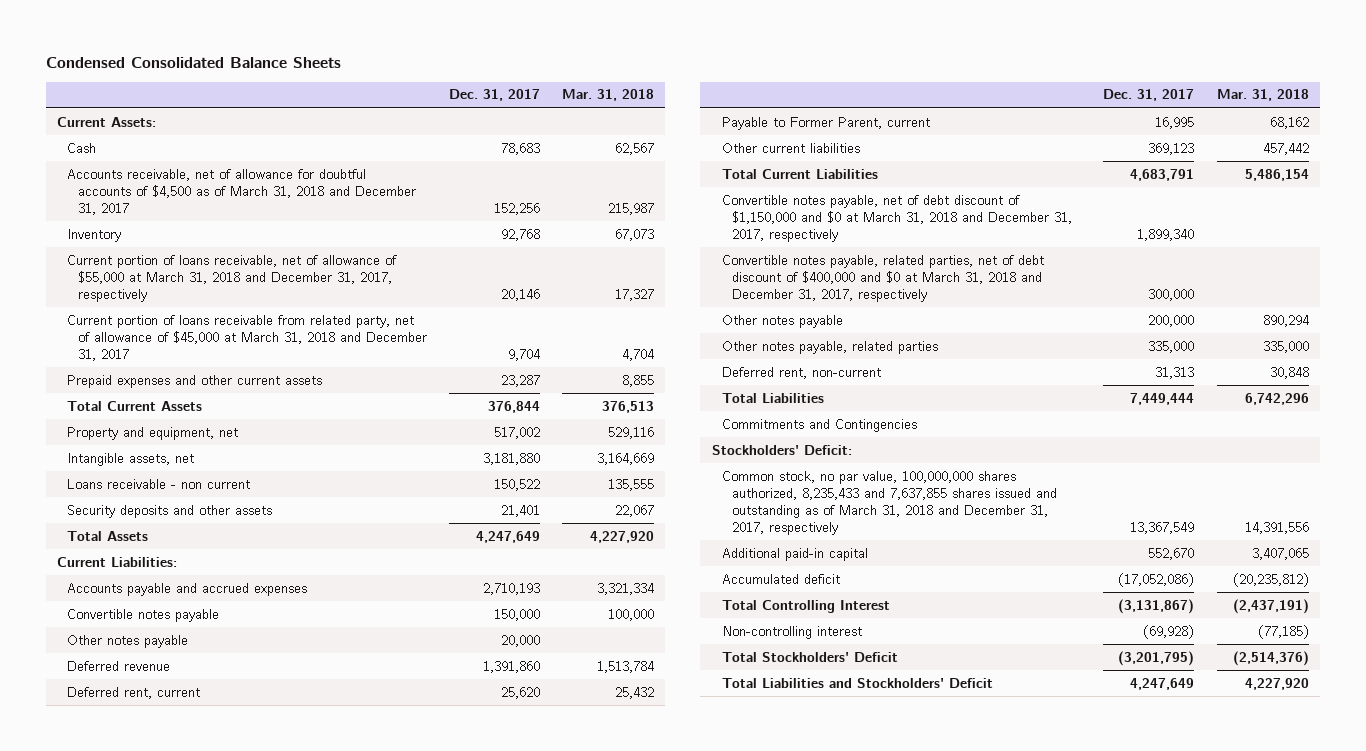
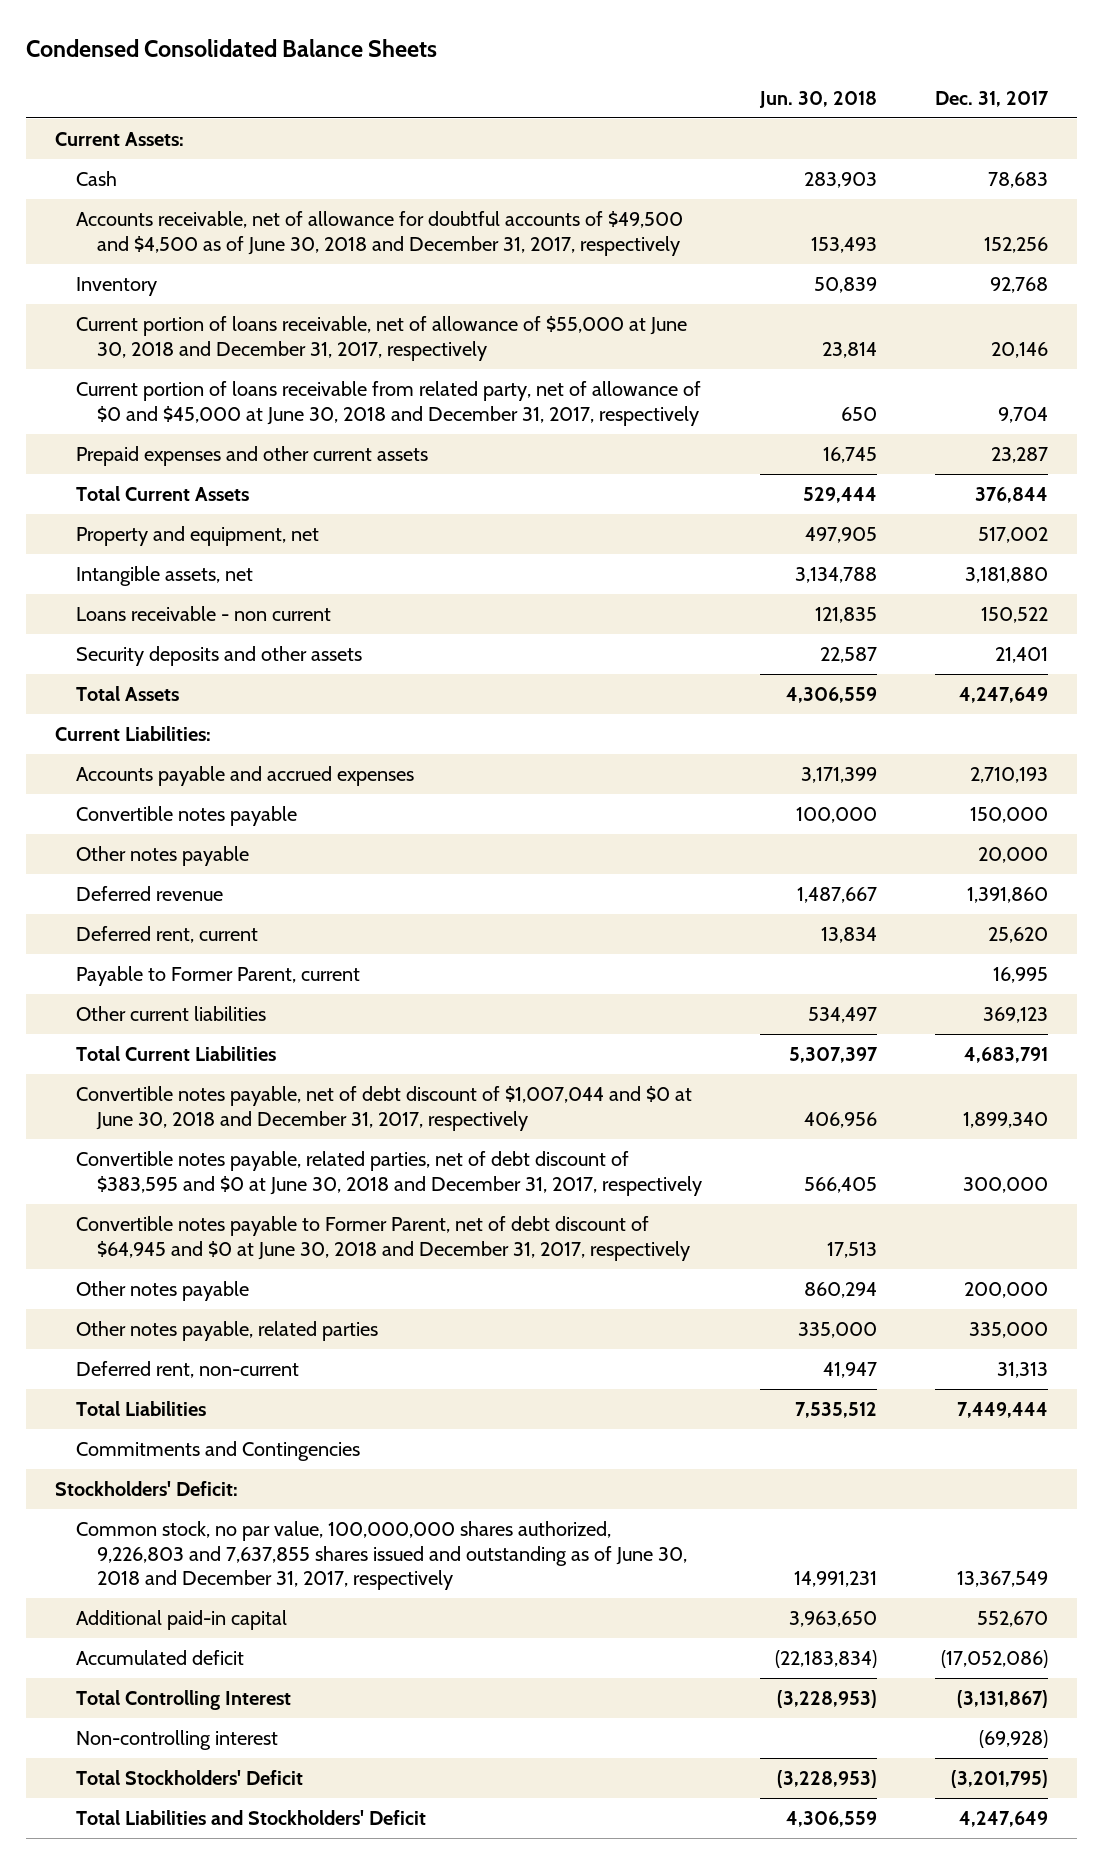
- | Dec. 31, 2017 | Mar. 31, 2018
+ | Jun. 30, 2018 | Dec. 31, 2017
- Accounts receivable, net of allowance for doubtful accounts of $4,500 as of March 31, 2018 and December 31, 2017 | 152,256 | 215,987
+ Accounts receivable, net of allowance for doubtful accounts of $49,500 and $4,500 as of June 30, 2018 and December 31, 2017, respectively | 153,493 | 152,256
- Current portion of loans receivable, net of allowance of $55,000 at March 31, 2018 and December 31, 2017, respectively | 20,146 | 17,327
- Current portion of loans receivable from related party, net of allowance of $45,000 at March 31, 2018 and December 31, 2017 | 9,704 | 4,704
+ Current portion of loans receivable, net of allowance of $55,000 at June 30, 2018 and December 31, 2017, respectively | 23,814 | 20,146
+ Current portion of loans receivable from related party, net of allowance of $0 and $45,000 at June 30, 2018 and December 31, 2017, respectively | 650 | 9,704
- Convertible notes payable, net of debt discount of $1,150,000 and $0 at March 31, 2018 and December 31, 2017, respectively | 1,899,340 |
- Convertible notes payable, related parties, net of debt discount of $400,000 and $0 at March 31, 2018 and December 31, 2017, respectively | 300,000 |
+ Convertible notes payable, net of debt discount of $1,007,044 and $0 at June 30, 2018 and December 31, 2017, respectively | 406,956 | 1,899,340
+ Convertible notes payable, related parties, net of debt discount of $383,595 and $0 at June 30, 2018 and December 31, 2017, respectively | 566,405 | 300,000
+ Convertible notes payable to Former Parent, net of debt discount of $64,945 and $0 at June 30, 2018 and December 31, 2017, respectively | 17,513 |
- Common stock, no par value, 100,000,000 shares authorized, 8,235,433 and 7,637,855 shares issued and outstanding as of March 31, 2018 and December 31, 2017, respectively | 13,367,549 | 14,391,556
+ Common stock, no par value, 100,000,000 shares authorized, 9,226,803 and 7,637,855 shares issued and outstanding as of June 30, 2018 and December 31, 2017, respectively | 14,991,231 | 13,367,549

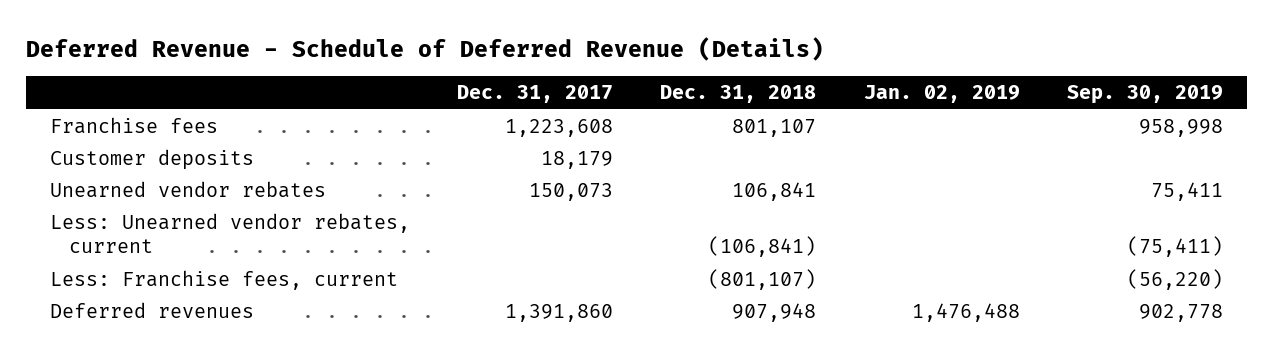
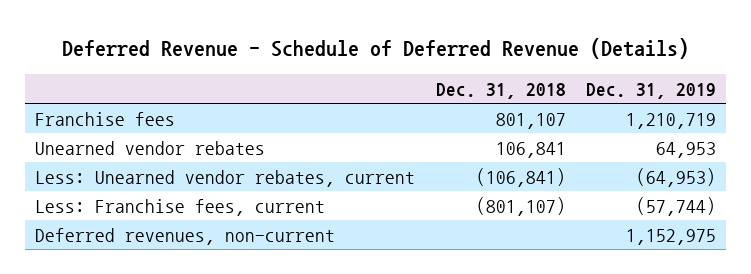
- | Dec. 31, 2017 | Dec. 31, 2018 | Jan. 02, 2019 | Sep. 30, 2019
+ | Dec. 31, 2018 | Dec. 31, 2019
- Customer deposits | 18,179 | | |
- Deferred revenues | 1,391,860 | 907,948 | 1,476,488 | 902,778
+ Deferred revenues, non-current | | 1,152,975

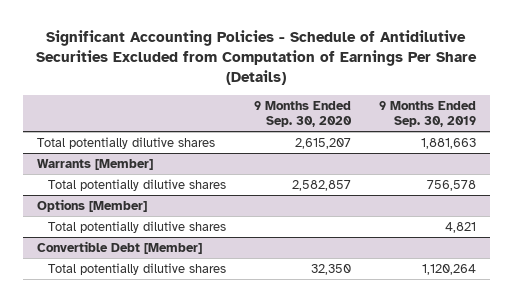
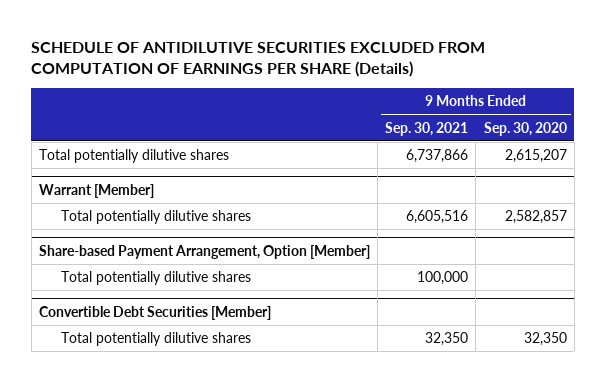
- Significant Accounting Policies - Schedule of Antidilutive Securities Excluded from Computation of Earnings Per Share (Details)
+ SCHEDULE OF ANTIDILUTIVE SECURITIES EXCLUDED FROM COMPUTATION OF EARNINGS PER SHARE (Details)
- | 9 Months Ended Sep. 30, 2020 | 9 Months Ended Sep. 30, 2019
+ | 9 Months Ended Sep. 30, 2021 | 9 Months Ended Sep. 30, 2020
- Warrants [Member]
+ Warrant [Member]
- Options [Member]
+ Share-based Payment Arrangement, Option [Member]
- Convertible Debt [Member]
+ Convertible Debt Securities [Member]

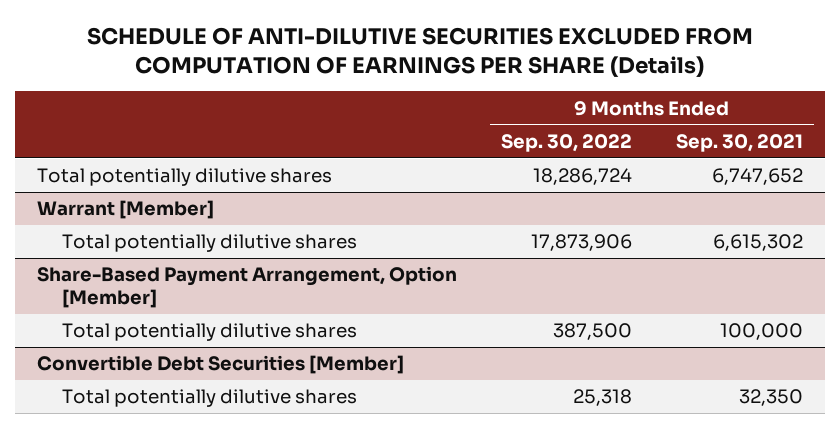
- SCHEDULE OF ANTIDILUTIVE SECURITIES EXCLUDED FROM COMPUTATION OF EARNINGS PER SHARE (Details)
+ SCHEDULE OF ANTI-DILUTIVE SECURITIES EXCLUDED FROM COMPUTATION OF EARNINGS PER SHARE (Details)
- | 9 Months Ended Sep. 30, 2021 | 9 Months Ended Sep. 30, 2020
+ | 9 Months Ended Sep. 30, 2022 | 9 Months Ended Sep. 30, 2021
- Total potentially dilutive shares | 6,737,866 | 2,615,207
+ Total potentially dilutive shares | 18,286,724 | 6,747,652
@ Warrant [Member]
- Total potentially dilutive shares | 6,605,516 | 2,582,857
- Share-based Payment Arrangement, Option [Member]
@ Warrant [Member]
+ Total potentially dilutive shares | 17,873,906 | 6,615,302
+ Share-Based Payment Arrangement, Option [Member]

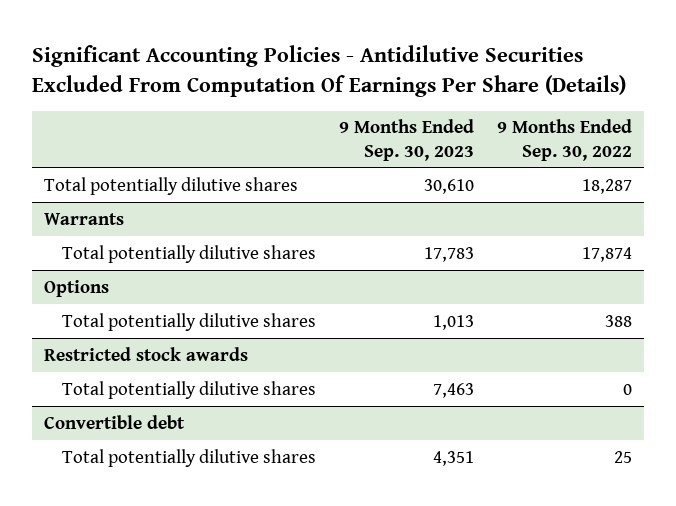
- SCHEDULE OF ANTI-DILUTIVE SECURITIES EXCLUDED FROM COMPUTATION OF EARNINGS PER SHARE (Details)
+ Significant Accounting Policies - Antidilutive Securities Excluded From Computation Of Earnings Per Share (Details)
- | 9 Months Ended Sep. 30, 2022 | 9 Months Ended Sep. 30, 2021
+ | 9 Months Ended Sep. 30, 2023 | 9 Months Ended Sep. 30, 2022
- Total potentially dilutive shares | 18,286,724 | 6,747,652
- Warrant [Member]
- Total potentially dilutive shares | 17,873,906 | 6,615,302
- Share-Based Payment Arrangement, Option [Member]
- Total potentially dilutive shares | 387,500 | 100,000
- Convertible Debt Securities [Member]
- Total potentially dilutive shares | 25,318 | 32,350
+ Total potentially dilutive shares | 30,610 | 18,287
+ Warrants
+ Total potentially dilutive shares | 17,783 | 17,874
+ Options
+ Total potentially dilutive shares | 1,013 | 388
+ Restricted stock awards
+ Total potentially dilutive shares | 7,463 | 0
+ Convertible debt
+ Total potentially dilutive shares | 4,351 | 25

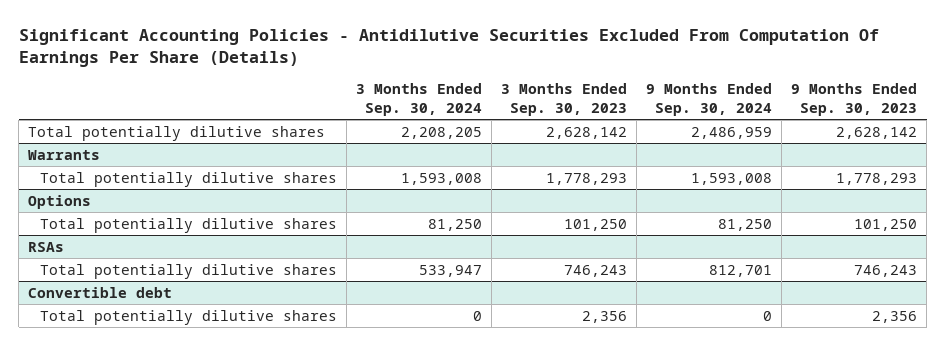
- | 9 Months Ended Sep. 30, 2023 | 9 Months Ended Sep. 30, 2022
+ | 3 Months Ended Sep. 30, 2024 | 3 Months Ended Sep. 30, 2023 | 9 Months Ended Sep. 30, 2024 | 9 Months Ended Sep. 30, 2023
- Total potentially dilutive shares | 30,610 | 18,287
+ Total potentially dilutive shares | 2,208,205 | 2,628,142 | 2,486,959 | 2,628,142
@ Warrants
- Total potentially dilutive shares | 17,783 | 17,874
+ Total potentially dilutive shares | 1,593,008 | 1,778,293 | 1,593,008 | 1,778,293
@ Options
- Total potentially dilutive shares | 1,013 | 388
- Restricted stock awards
- Total potentially dilutive shares | 7,463 | 0
@ Options
+ Total potentially dilutive shares | 81,250 | 101,250 | 81,250 | 101,250
+ RSAs
+ Total potentially dilutive shares | 533,947 | 746,243 | 812,701 | 746,243
@ Convertible debt
- Total potentially dilutive shares | 4,351 | 25
+ Total potentially dilutive shares | 0 | 2,356 | 0 | 2,356

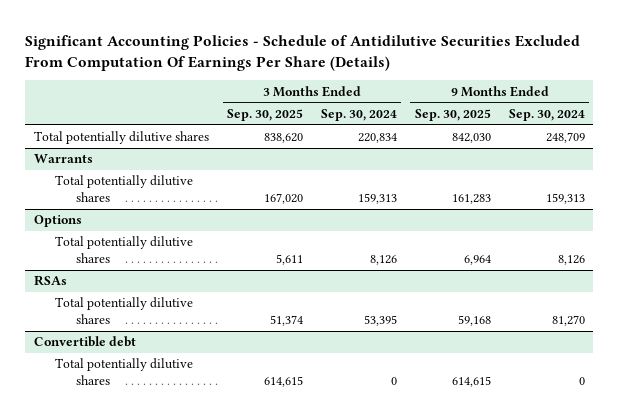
- Significant Accounting Policies - Antidilutive Securities Excluded From Computation Of Earnings Per Share (Details)
+ Significant Accounting Policies - Schedule of Antidilutive Securities Excluded From Computation Of Earnings Per Share (Details)
- | 3 Months Ended Sep. 30, 2024 | 3 Months Ended Sep. 30, 2023 | 9 Months Ended Sep. 30, 2024 | 9 Months Ended Sep. 30, 2023
+ | 3 Months Ended Sep. 30, 2025 | 3 Months Ended Sep. 30, 2024 | 9 Months Ended Sep. 30, 2025 | 9 Months Ended Sep. 30, 2024
- Total potentially dilutive shares | 2,208,205 | 2,628,142 | 2,486,959 | 2,628,142
+ Total potentially dilutive shares | 838,620 | 220,834 | 842,030 | 248,709
@ Warrants
- Total potentially dilutive shares | 1,593,008 | 1,778,293 | 1,593,008 | 1,778,293
+ Total potentially dilutive shares | 167,020 | 159,313 | 161,283 | 159,313
@ Options
- Total potentially dilutive shares | 81,250 | 101,250 | 81,250 | 101,250
+ Total potentially dilutive shares | 5,611 | 8,126 | 6,964 | 8,126
@ RSAs
- Total potentially dilutive shares | 533,947 | 746,243 | 812,701 | 746,243
+ Total potentially dilutive shares | 51,374 | 53,395 | 59,168 | 81,270

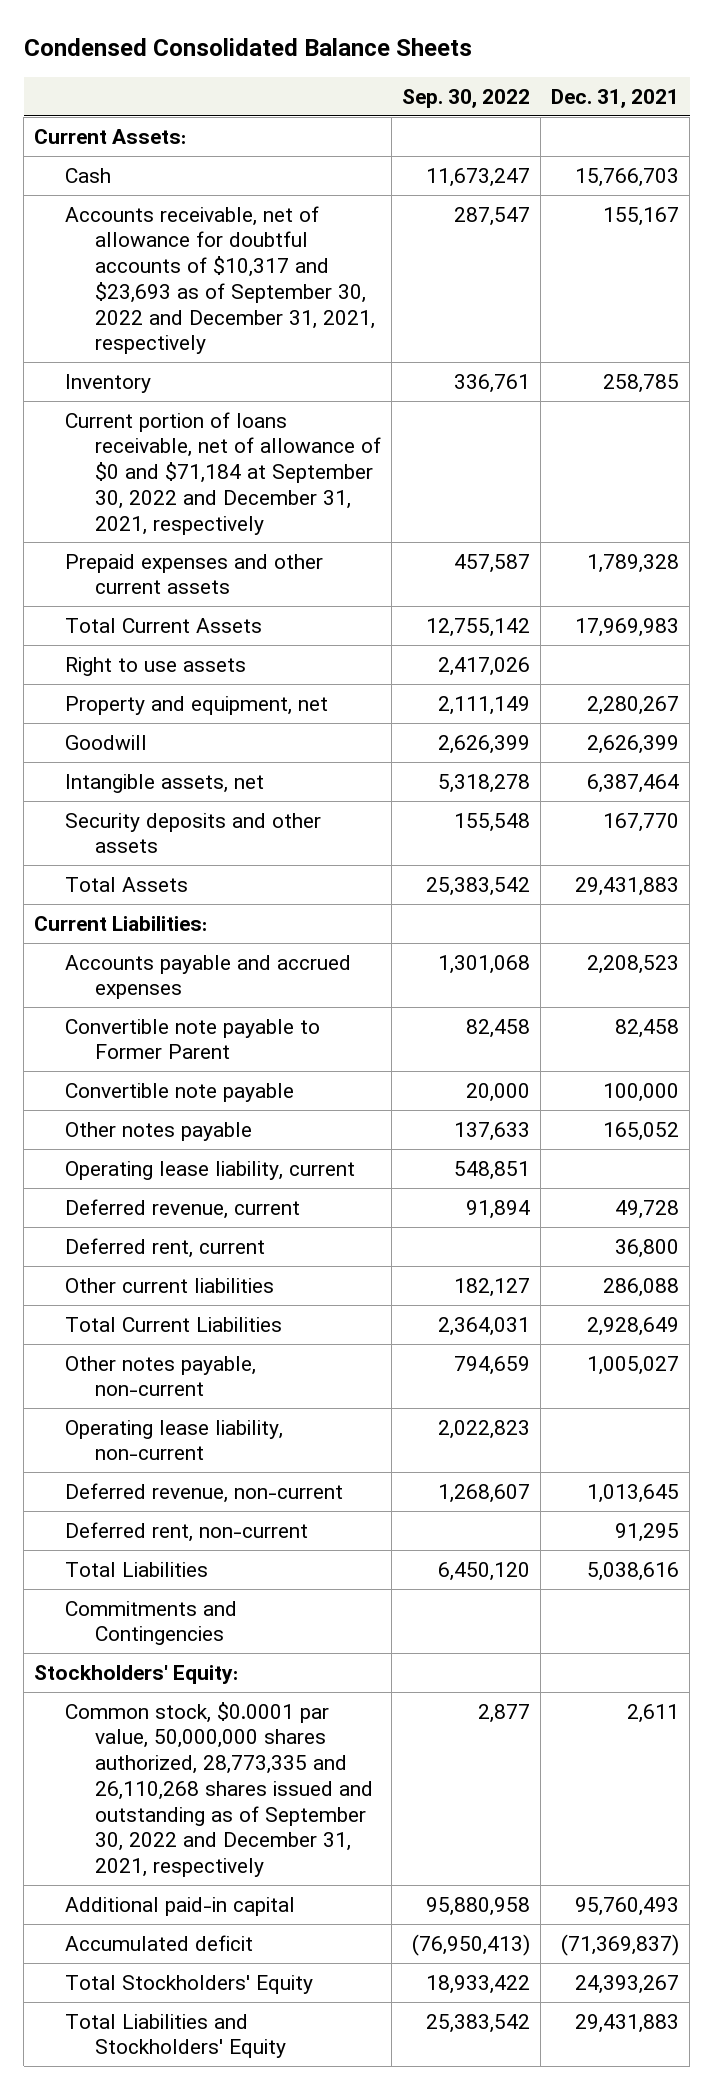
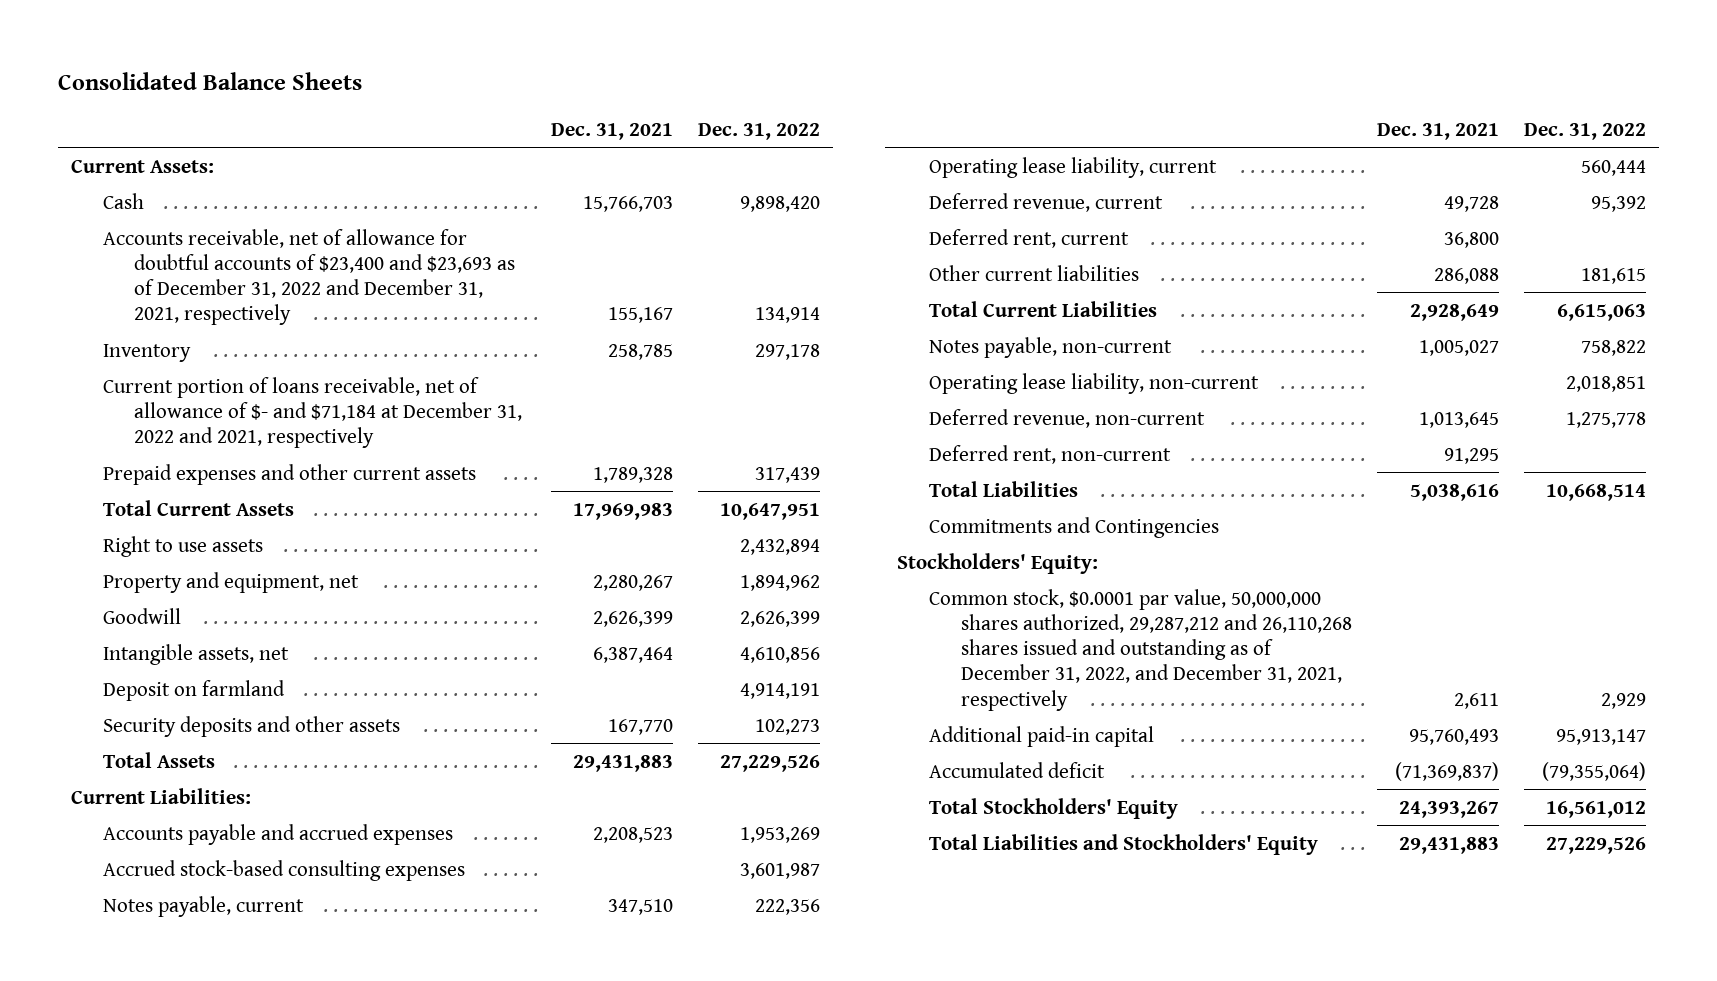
- Condensed Consolidated Balance Sheets
+ Consolidated Balance Sheets
- | Sep. 30, 2022 | Dec. 31, 2021
+ | Dec. 31, 2021 | Dec. 31, 2022
- Accounts receivable, net of allowance for doubtful accounts of $10,317 and $23,693 as of September 30, 2022 and December 31, 2021, respectively | 287,547 | 155,167
+ Accounts receivable, net of allowance for doubtful accounts of $23,400 and $23,693 as of December 31, 2022 and December 31, 2021, respectively | 155,167 | 134,914
- Current portion of loans receivable, net of allowance of $0 and $71,184 at September 30, 2022 and December 31, 2021, respectively
+ Current portion of loans receivable, net of allowance of $- and $71,184 at December 31, 2022 and 2021, respectively
+ Deposit on farmland | | 4,914,191
- Convertible note payable to Former Parent | 82,458 | 82,458
- Convertible note payable | 20,000 | 100,000
- Other notes payable | 137,633 | 165,052
+ Accrued stock-based consulting expenses | | 3,601,987
+ Notes payable, current | 347,510 | 222,356
- Other notes payable, non-current | 794,659 | 1,005,027
+ Notes payable, non-current | 1,005,027 | 758,822
- Common stock, $0.0001 par value, 50,000,000 shares authorized, 28,773,335 and 26,110,268 shares issued and outstanding as of September 30, 2022 and December 31, 2021, respectively | 2,877 | 2,611
+ Common stock, $0.0001 par value, 50,000,000 shares authorized, 29,287,212 and 26,110,268 shares issued and outstanding as of December 31, 2022, and December 31, 2021, respectively | 2,611 | 2,929

